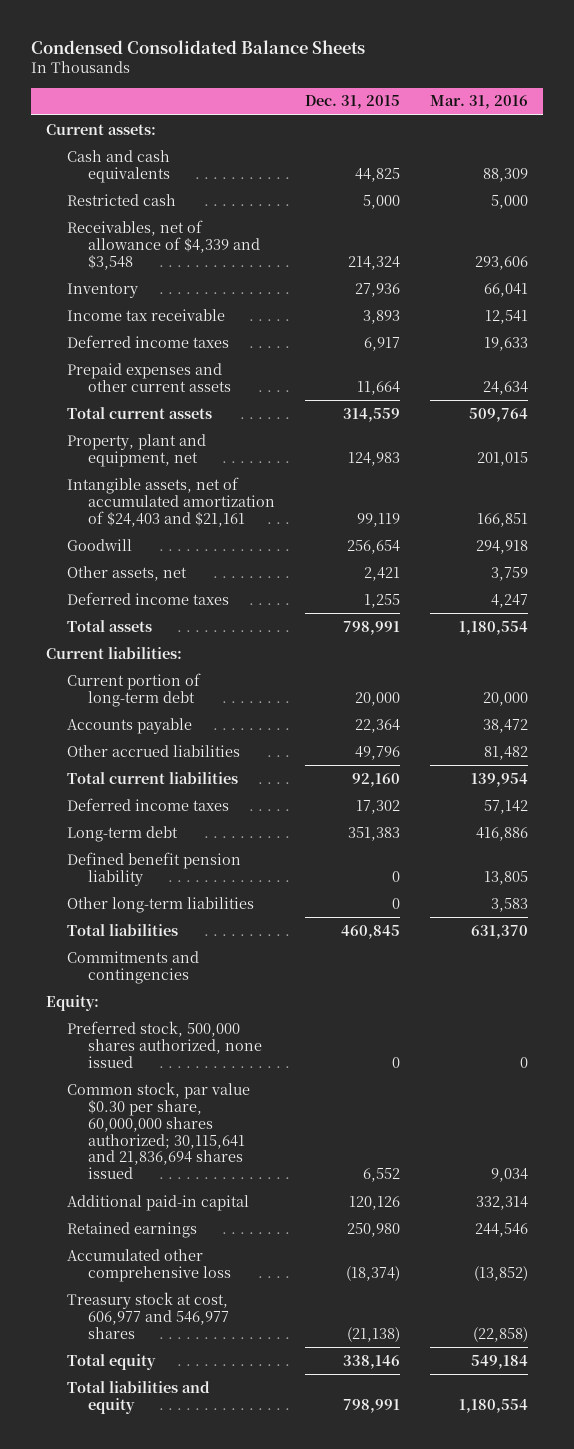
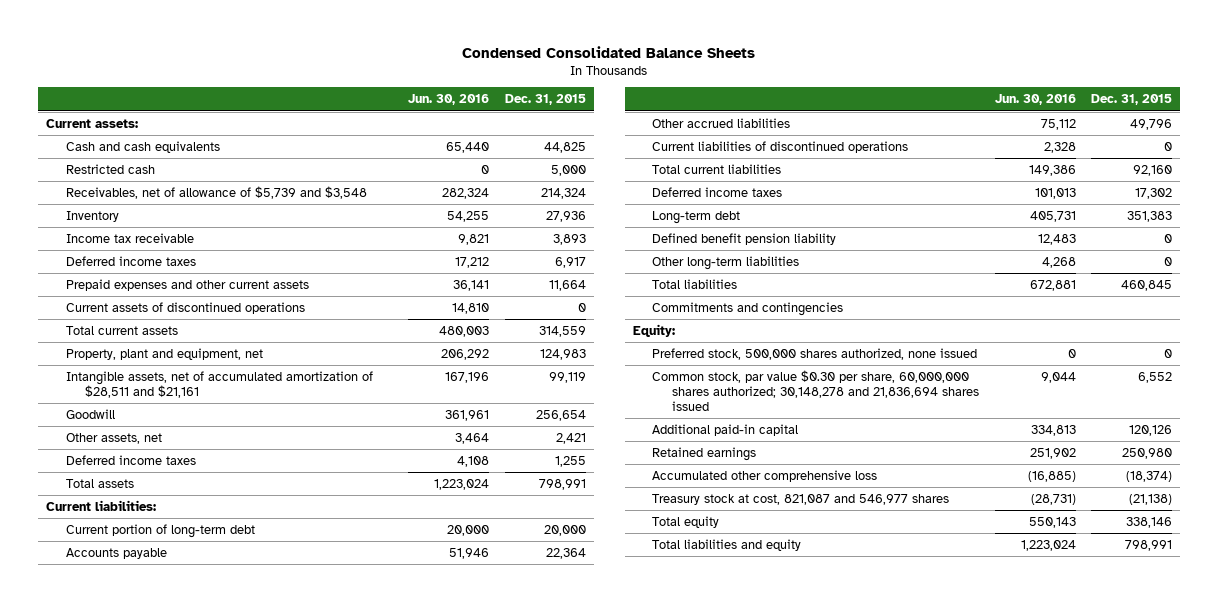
- | Dec. 31, 2015 | Mar. 31, 2016
+ | Jun. 30, 2016 | Dec. 31, 2015
- Receivables, net of allowance of $4,339 and $3,548 | 214,324 | 293,606
+ Receivables, net of allowance of $5,739 and $3,548 | 282,324 | 214,324
+ Current assets of discontinued operations | 14,810 | 0
- Intangible assets, net of accumulated amortization of $24,403 and $21,161 | 99,119 | 166,851
+ Intangible assets, net of accumulated amortization of $28,511 and $21,161 | 167,196 | 99,119
+ Current liabilities of discontinued operations | 2,328 | 0
- Common stock, par value $0.30 per share, 60,000,000 shares authorized; 30,115,641 and 21,836,694 shares issued | 6,552 | 9,034
+ Common stock, par value $0.30 per share, 60,000,000 shares authorized; 30,148,278 and 21,836,694 shares issued | 9,044 | 6,552
- Treasury stock at cost, 606,977 and 546,977 shares | (21,138) | (22,858)
+ Treasury stock at cost, 821,087 and 546,977 shares | (28,731) | (21,138)

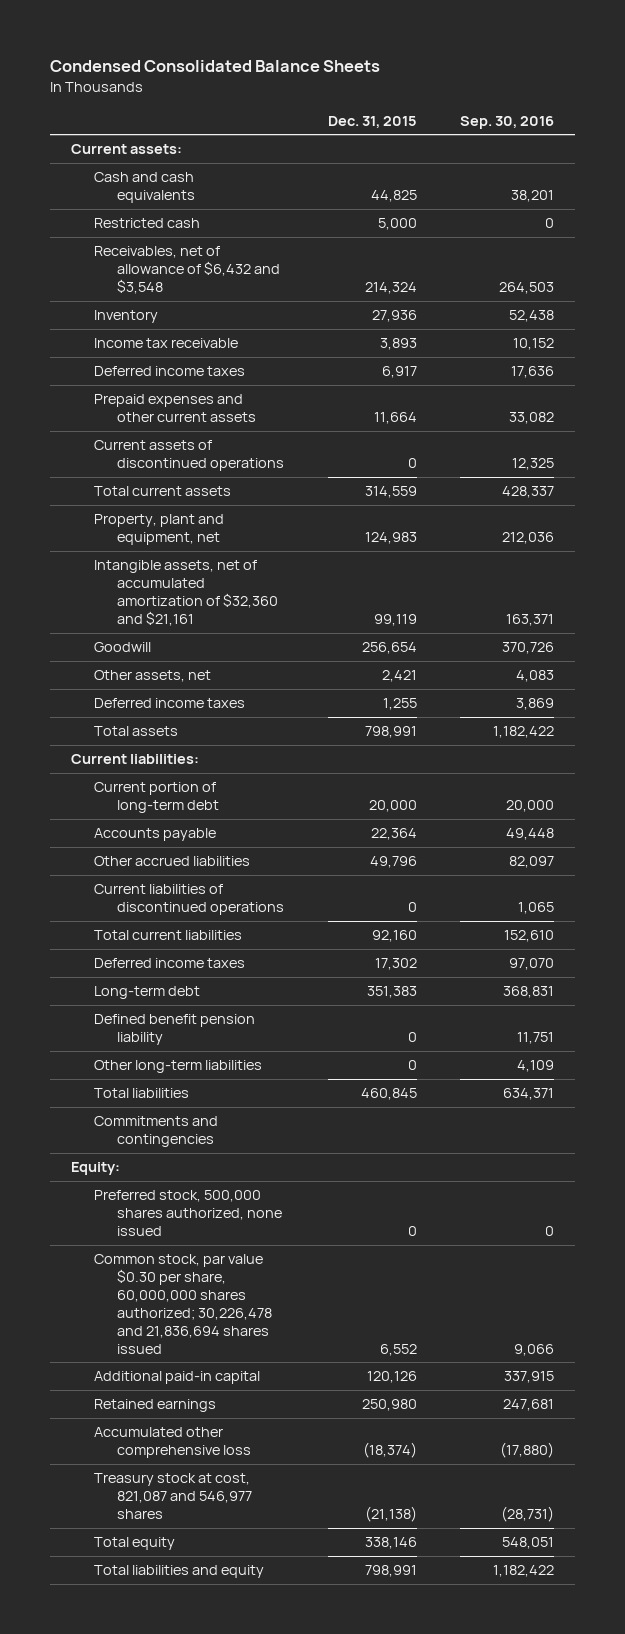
- | Jun. 30, 2016 | Dec. 31, 2015
+ | Dec. 31, 2015 | Sep. 30, 2016
- Receivables, net of allowance of $5,739 and $3,548 | 282,324 | 214,324
+ Receivables, net of allowance of $6,432 and $3,548 | 214,324 | 264,503
- Intangible assets, net of accumulated amortization of $28,511 and $21,161 | 167,196 | 99,119
+ Intangible assets, net of accumulated amortization of $32,360 and $21,161 | 99,119 | 163,371
- Common stock, par value $0.30 per share, 60,000,000 shares authorized; 30,148,278 and 21,836,694 shares issued | 9,044 | 6,552
+ Common stock, par value $0.30 per share, 60,000,000 shares authorized; 30,226,478 and 21,836,694 shares issued | 6,552 | 9,066

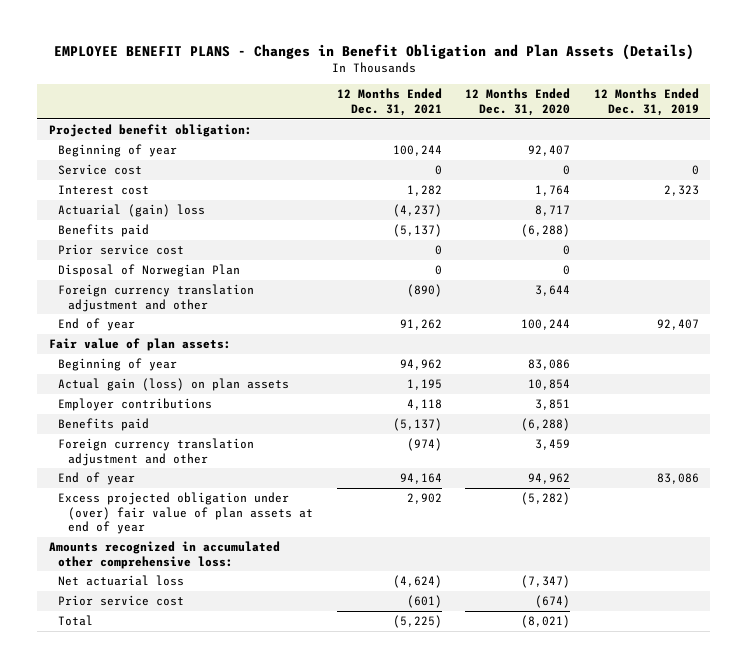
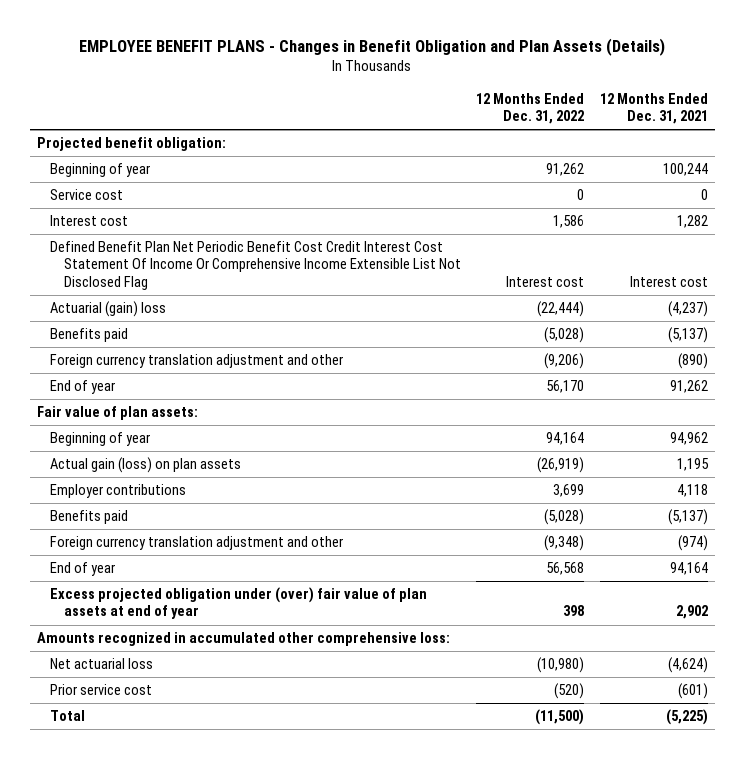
- | 12 Months Ended Dec. 31, 2021 | 12 Months Ended Dec. 31, 2020 | 12 Months Ended Dec. 31, 2019
+ | 12 Months Ended Dec. 31, 2022 | 12 Months Ended Dec. 31, 2021
+ Defined Benefit Plan Net Periodic Benefit Cost Credit Interest Cost Statement Of Income Or Comprehensive Income Extensible List Not Disclosed Flag | Interest cost | Interest cost
- Prior service cost | 0 | 0 |
- Disposal of Norwegian Plan | 0 | 0 |

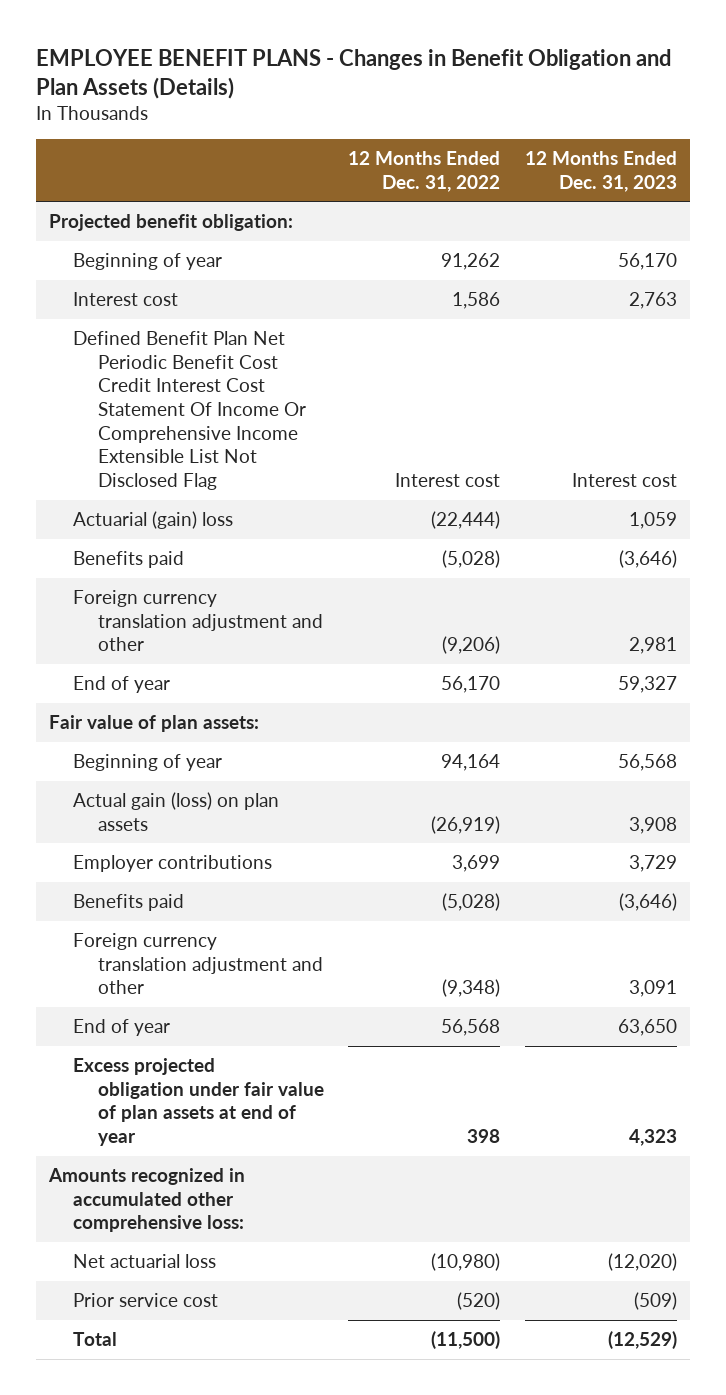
- | 12 Months Ended Dec. 31, 2022 | 12 Months Ended Dec. 31, 2021
+ | 12 Months Ended Dec. 31, 2022 | 12 Months Ended Dec. 31, 2023
- Service cost | 0 | 0
- Excess projected obligation under (over) fair value of plan assets at end of year | 398 | 2,902
+ Excess projected obligation under fair value of plan assets at end of year | 398 | 4,323

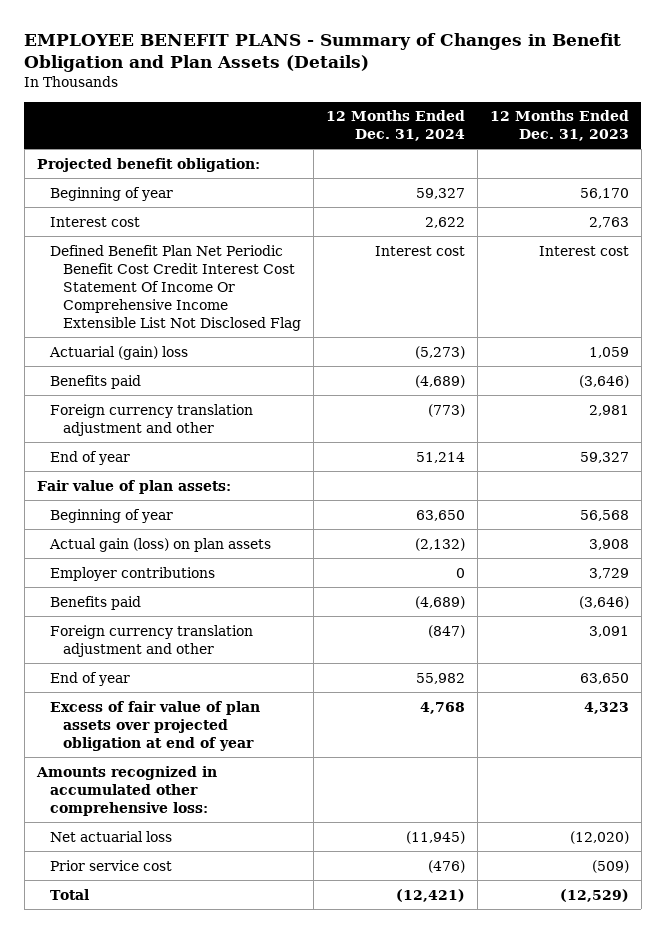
- EMPLOYEE BENEFIT PLANS - Changes in Benefit Obligation and Plan Assets (Details)
+ EMPLOYEE BENEFIT PLANS - Summary of Changes in Benefit Obligation and Plan Assets (Details)
- | 12 Months Ended Dec. 31, 2022 | 12 Months Ended Dec. 31, 2023
+ | 12 Months Ended Dec. 31, 2024 | 12 Months Ended Dec. 31, 2023
- Excess projected obligation under fair value of plan assets at end of year | 398 | 4,323
+ Excess of fair value of plan assets over projected obligation at end of year | 4,768 | 4,323

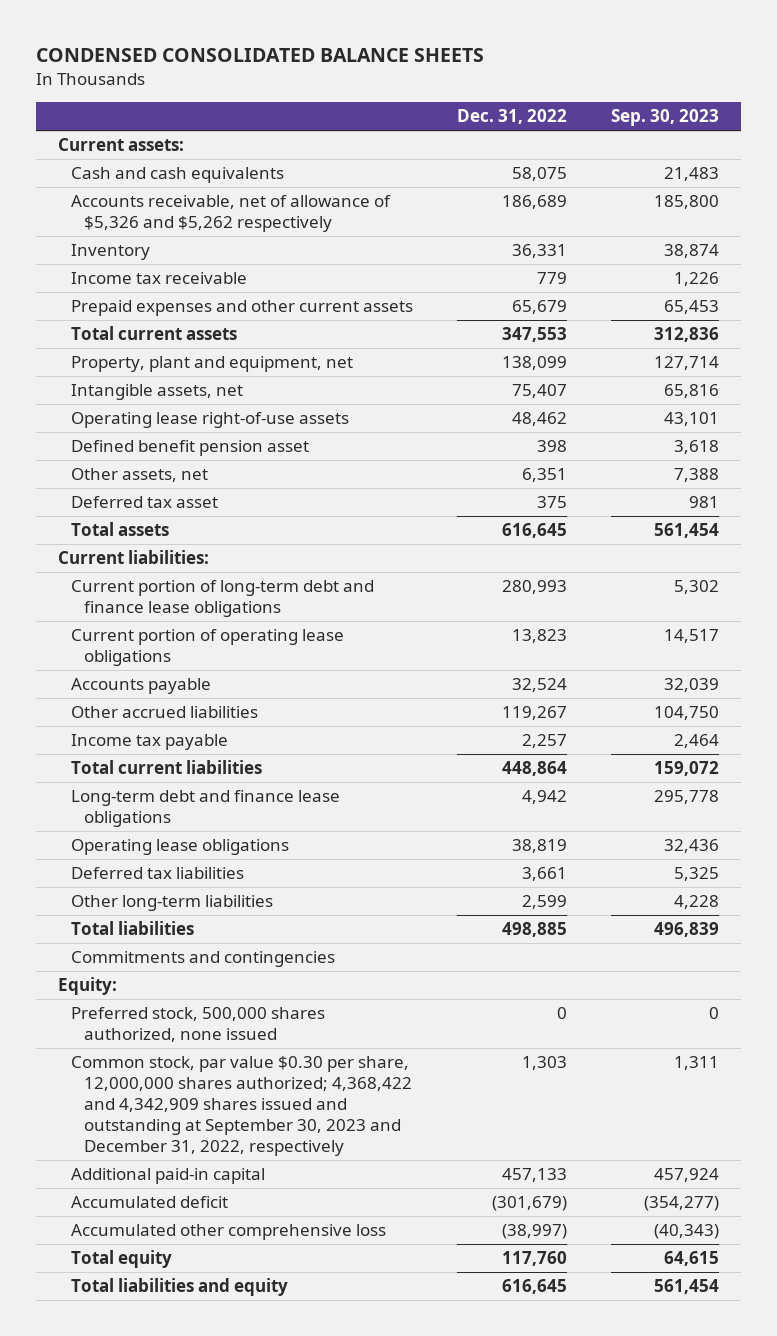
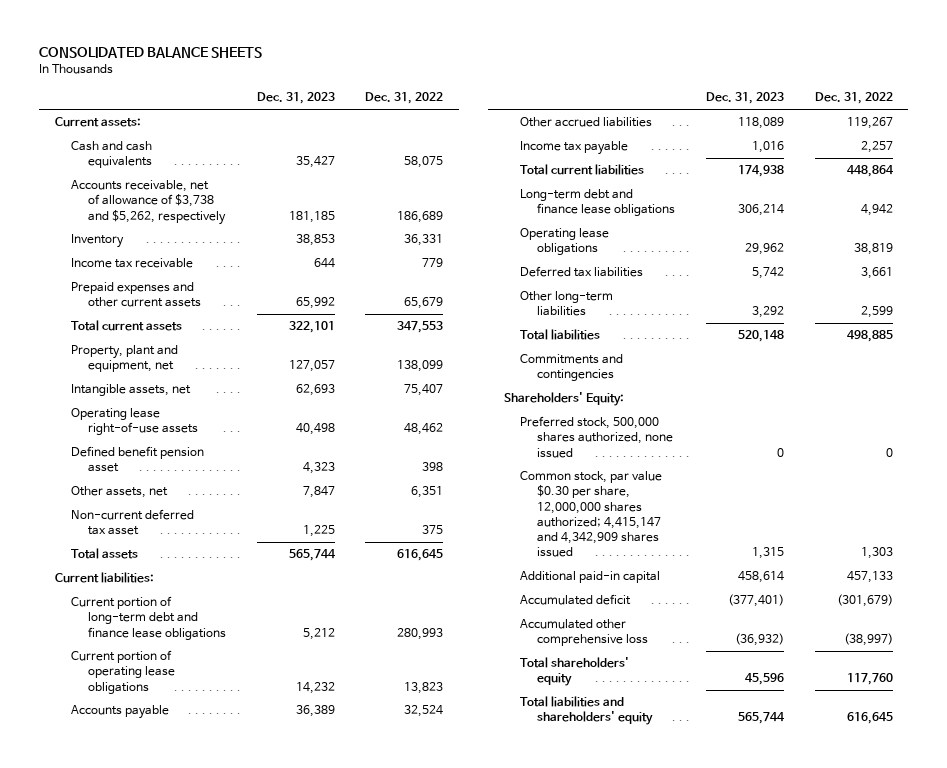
- CONDENSED CONSOLIDATED BALANCE SHEETS
+ CONSOLIDATED BALANCE SHEETS
- | Dec. 31, 2022 | Sep. 30, 2023
+ | Dec. 31, 2023 | Dec. 31, 2022
- Accounts receivable, net of allowance of $5,326 and $5,262 respectively | 186,689 | 185,800
+ Accounts receivable, net of allowance of $3,738 and $5,262, respectively | 181,185 | 186,689
- Deferred tax asset | 375 | 981
+ Non-current deferred tax asset | 1,225 | 375
- Equity:
+ Shareholders' Equity:
- Common stock, par value $0.30 per share, 12,000,000 shares authorized; 4,368,422 and 4,342,909 shares issued and outstanding at September 30, 2023 and December 31, 2022, respectively | 1,303 | 1,311
+ Common stock, par value $0.30 per share, 12,000,000 shares authorized; 4,415,147 and 4,342,909 shares issued | 1,315 | 1,303
- Total equity | 117,760 | 64,615
- Total liabilities and equity | 616,645 | 561,454
+ Total shareholders' equity | 45,596 | 117,760
+ Total liabilities and shareholders' equity | 565,744 | 616,645

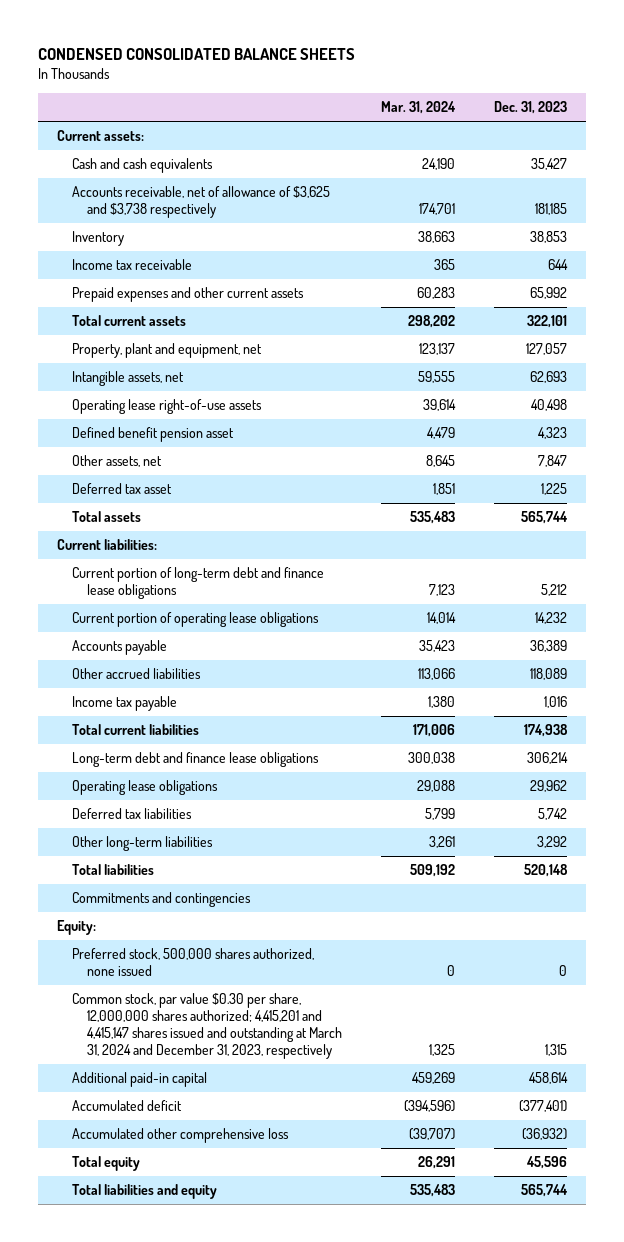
- CONSOLIDATED BALANCE SHEETS
+ CONDENSED CONSOLIDATED BALANCE SHEETS
- | Dec. 31, 2023 | Dec. 31, 2022
+ | Mar. 31, 2024 | Dec. 31, 2023
- Accounts receivable, net of allowance of $3,738 and $5,262, respectively | 181,185 | 186,689
+ Accounts receivable, net of allowance of $3,625 and $3,738 respectively | 174,701 | 181,185
- Non-current deferred tax asset | 1,225 | 375
+ Deferred tax asset | 1,851 | 1,225
- Shareholders' Equity:
+ Equity:
- Common stock, par value $0.30 per share, 12,000,000 shares authorized; 4,415,147 and 4,342,909 shares issued | 1,315 | 1,303
+ Common stock, par value $0.30 per share, 12,000,000 shares authorized; 4,415,201 and 4,415,147 shares issued and outstanding at March 31, 2024 and December 31, 2023, respectively | 1,325 | 1,315
- Total shareholders' equity | 45,596 | 117,760
- Total liabilities and shareholders' equity | 565,744 | 616,645
+ Total equity | 26,291 | 45,596
+ Total liabilities and equity | 535,483 | 565,744

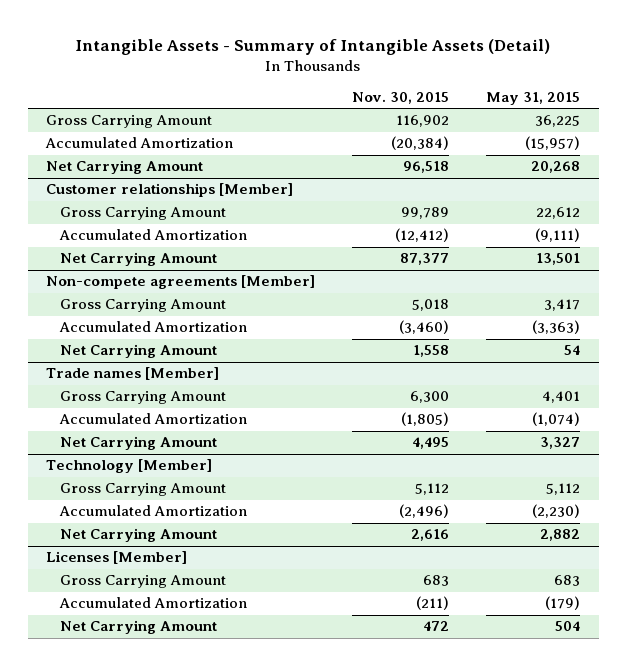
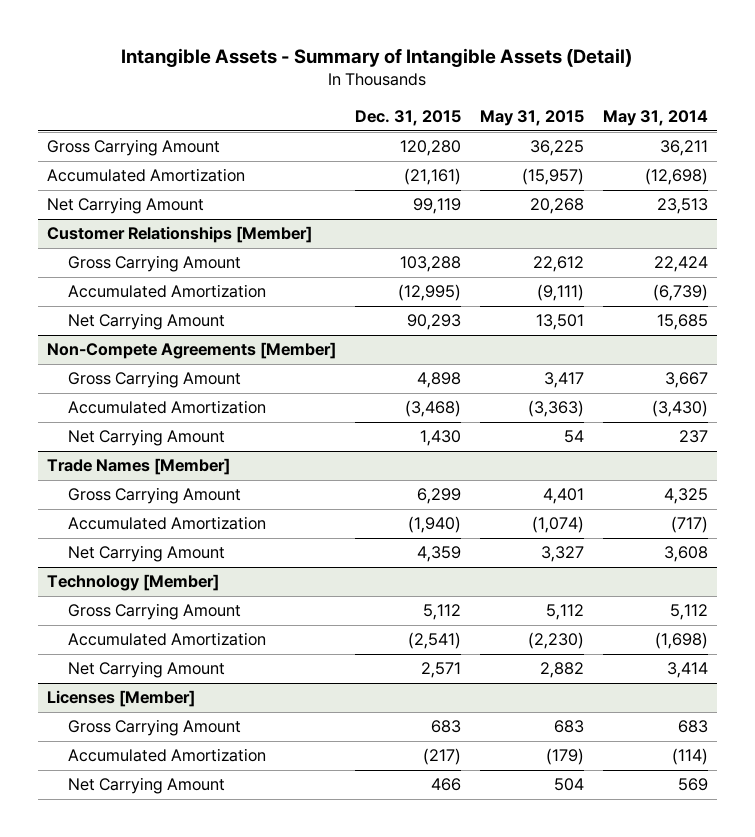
- | Nov. 30, 2015 | May 31, 2015
+ | Dec. 31, 2015 | May 31, 2015 | May 31, 2014
- Customer relationships [Member]
+ Customer Relationships [Member]
- Non-compete agreements [Member]
+ Non-Compete Agreements [Member]
- Trade names [Member]
+ Trade Names [Member]

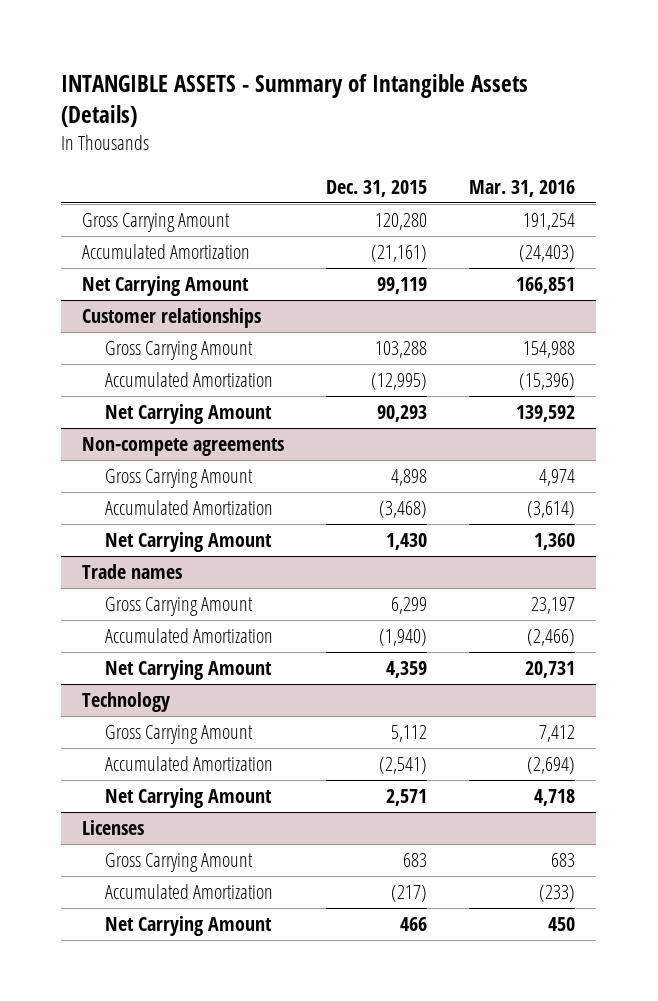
- Intangible Assets - Summary of Intangible Assets (Detail)
+ INTANGIBLE ASSETS - Summary of Intangible Assets (Details)
- | Dec. 31, 2015 | May 31, 2015 | May 31, 2014
+ | Dec. 31, 2015 | Mar. 31, 2016
- Customer Relationships [Member]
+ Customer relationships
- Non-Compete Agreements [Member]
+ Non-compete agreements
- Trade Names [Member]
+ Trade names
- Technology [Member]
+ Technology
- Licenses [Member]
+ Licenses

